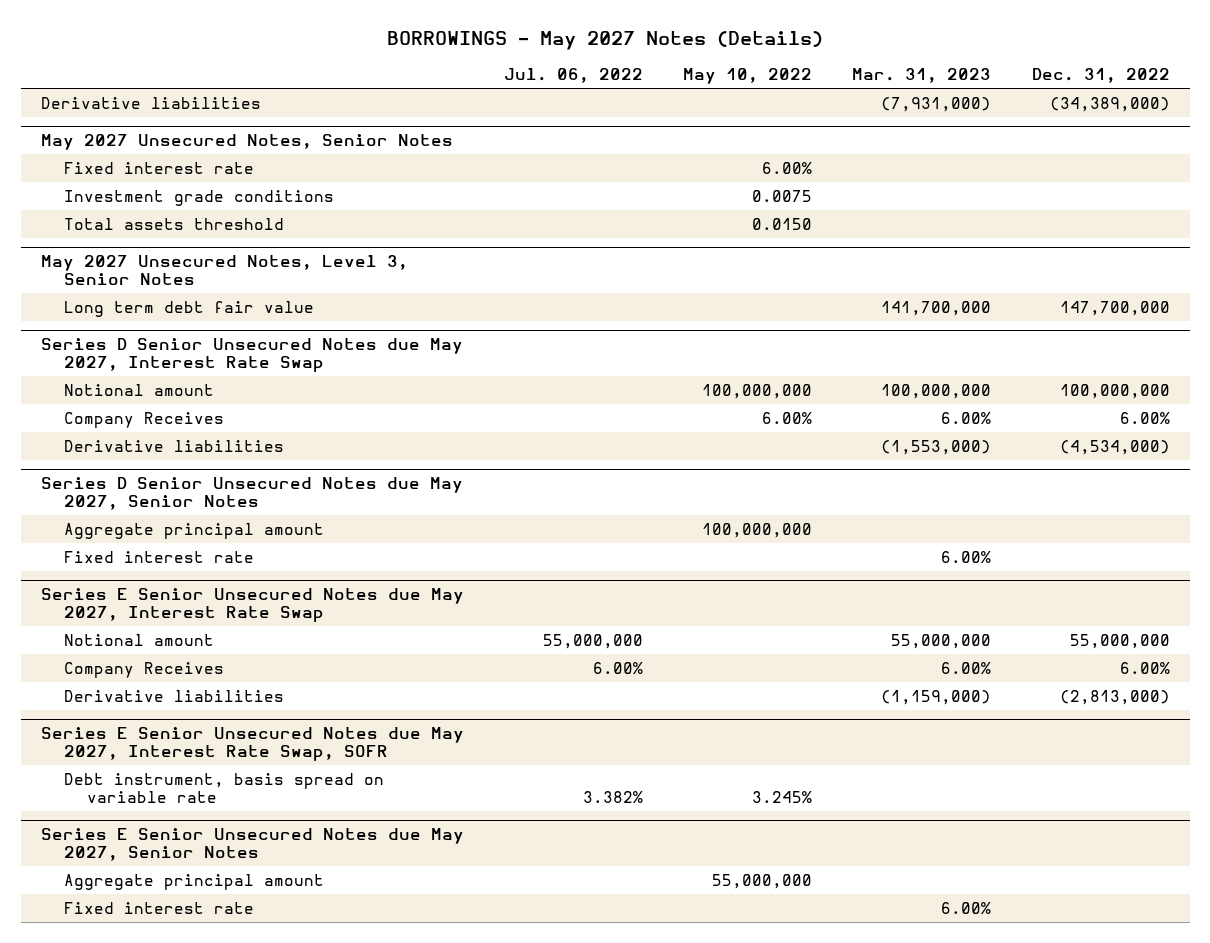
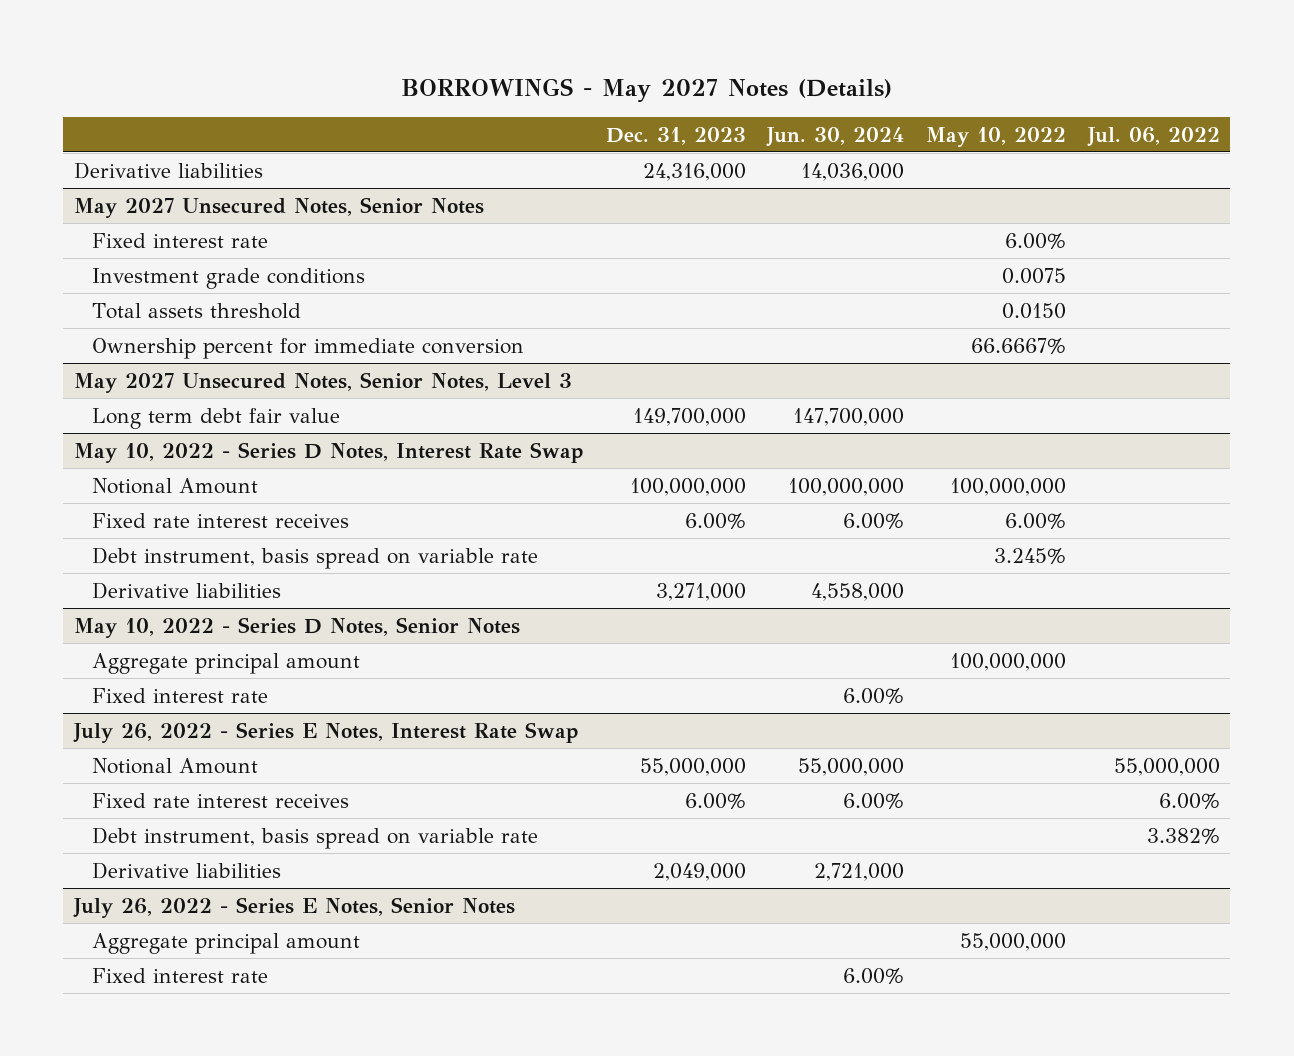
- | Jul. 06, 2022 | May 10, 2022 | Mar. 31, 2023 | Dec. 31, 2022
+ | Dec. 31, 2023 | Jun. 30, 2024 | May 10, 2022 | Jul. 06, 2022
- May 2027 Unsecured Notes, Level 3, Senior Notes
@ May 2027 Unsecured Notes, Senior Notes
+ Ownership percent for immediate conversion | | | 66.6667% |
+ May 2027 Unsecured Notes, Senior Notes, Level 3
- Series D Senior Unsecured Notes due May 2027, Interest Rate Swap
- Notional amount | | 100,000,000 | 100,000,000 | 100,000,000
- Company Receives | | 6.00% | 6.00% | 6.00%
+ May 10, 2022 - Series D Notes, Interest Rate Swap
+ Notional Amount | 100,000,000 | 100,000,000 | 100,000,000 |
+ Fixed rate interest receives | 6.00% | 6.00% | 6.00% |
+ Debt instrument, basis spread on variable rate | | | 3.245% |
- Series D Senior Unsecured Notes due May 2027, Senior Notes
+ May 10, 2022 - Series D Notes, Senior Notes
- Series E Senior Unsecured Notes due May 2027, Interest Rate Swap
- Notional amount | 55,000,000 | | 55,000,000 | 55,000,000
- Company Receives | 6.00% | | 6.00% | 6.00%
- Derivative liabilities | | | (1,159,000) | (2,813,000)
- Series E Senior Unsecured Notes due May 2027, Interest Rate Swap, SOFR
- Debt instrument, basis spread on variable rate | 3.382% | 3.245% | |
- Series E Senior Unsecured Notes due May 2027, Senior Notes
+ July 26, 2022 - Series E Notes, Interest Rate Swap
+ Notional Amount | 55,000,000 | 55,000,000 | | 55,000,000
+ Fixed rate interest receives | 6.00% | 6.00% | | 6.00%
+ Debt instrument, basis spread on variable rate | | | | 3.382%
+ Derivative liabilities | 2,049,000 | 2,721,000 | |
+ July 26, 2022 - Series E Notes, Senior Notes

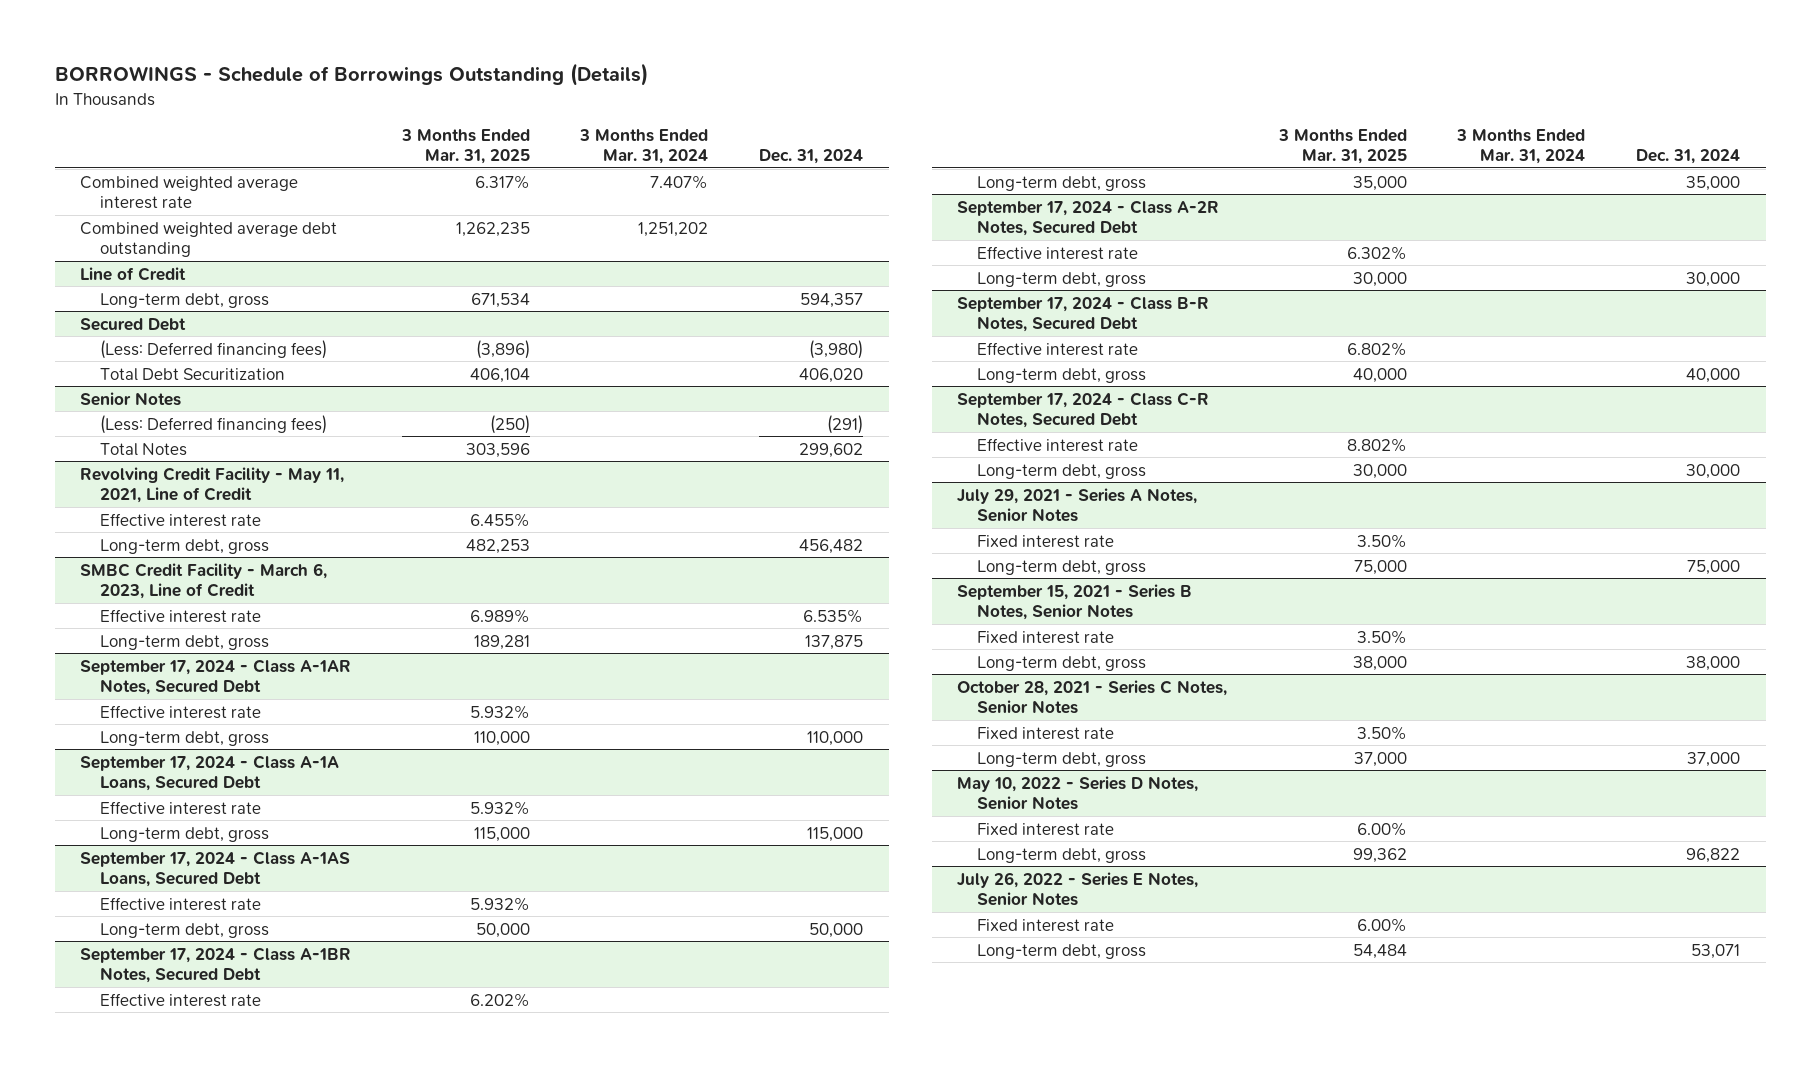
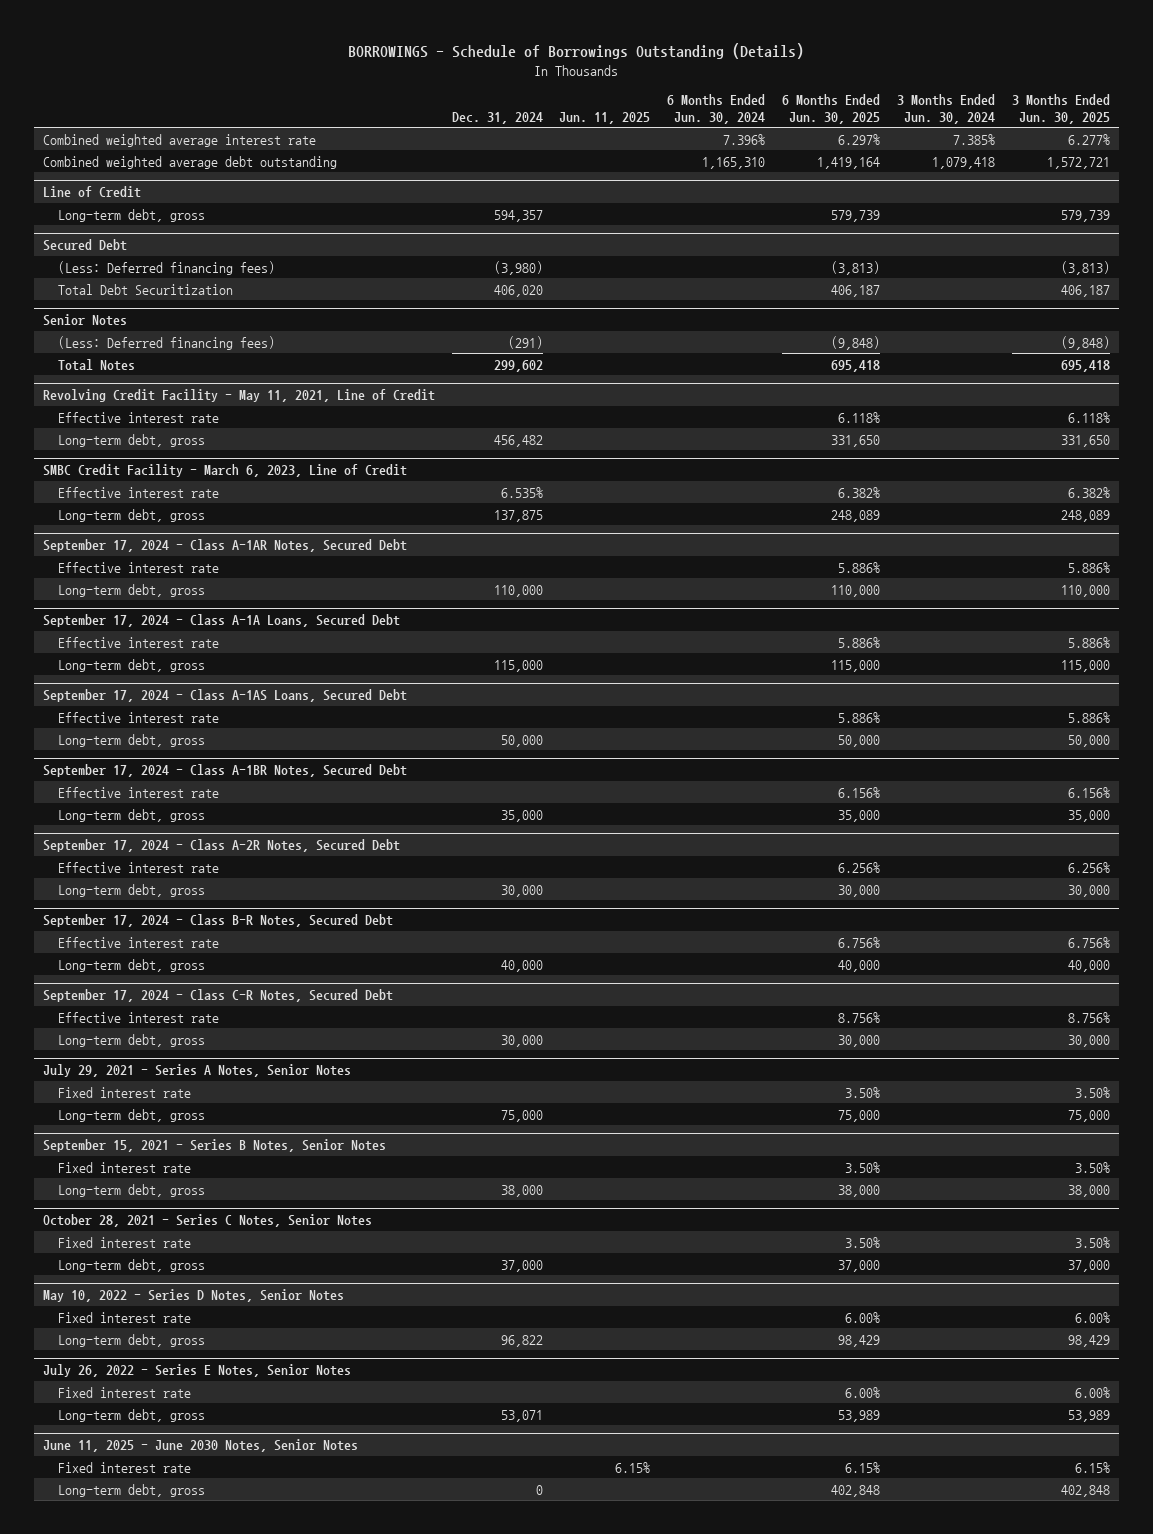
- | 3 Months Ended Mar. 31, 2025 | 3 Months Ended Mar. 31, 2024 | Dec. 31, 2024
+ | Dec. 31, 2024 | Jun. 11, 2025 | 6 Months Ended Jun. 30, 2024 | 6 Months Ended Jun. 30, 2025 | 3 Months Ended Jun. 30, 2024 | 3 Months Ended Jun. 30, 2025
+ June 11, 2025 - June 2030 Notes, Senior Notes
+ Fixed interest rate | | 6.15% | | 6.15% | | 6.15%
+ Long-term debt, gross | 0 | | | 402,848 | | 402,848

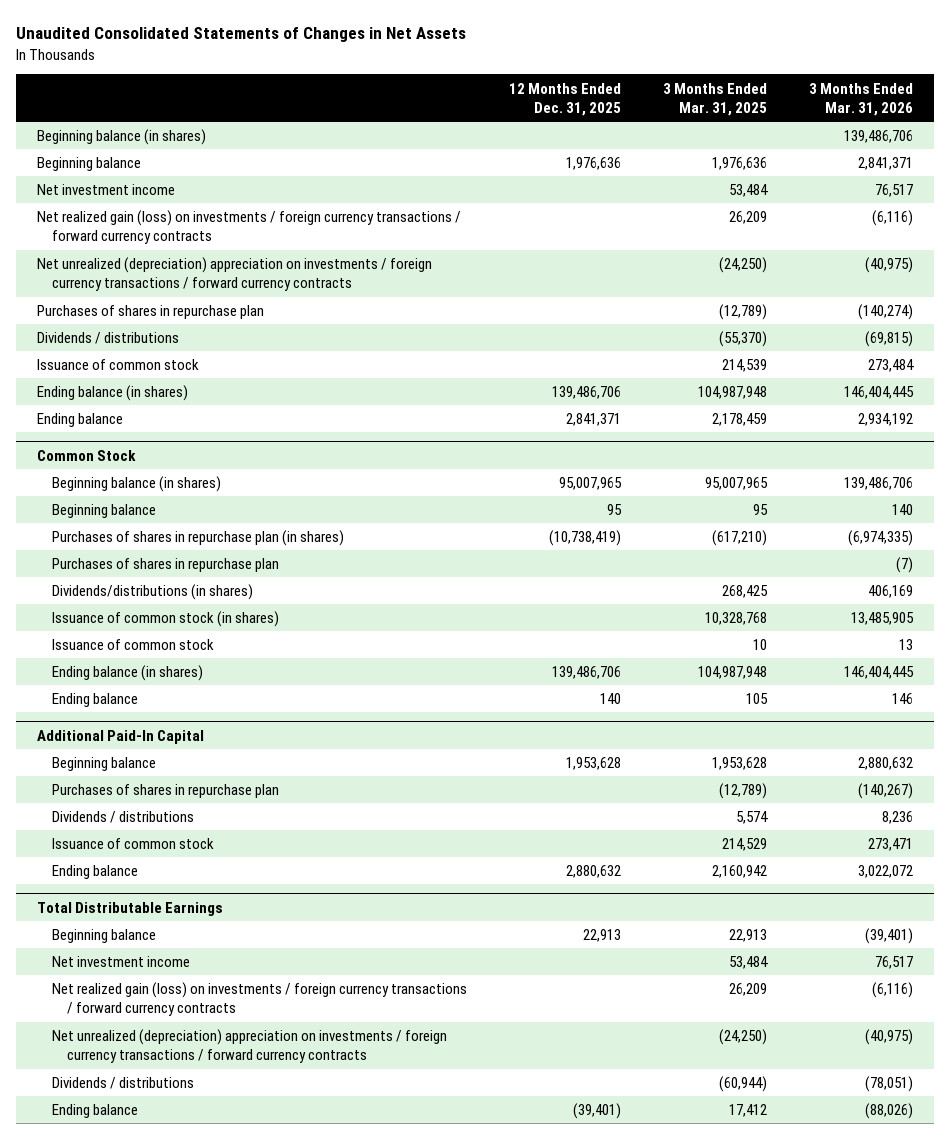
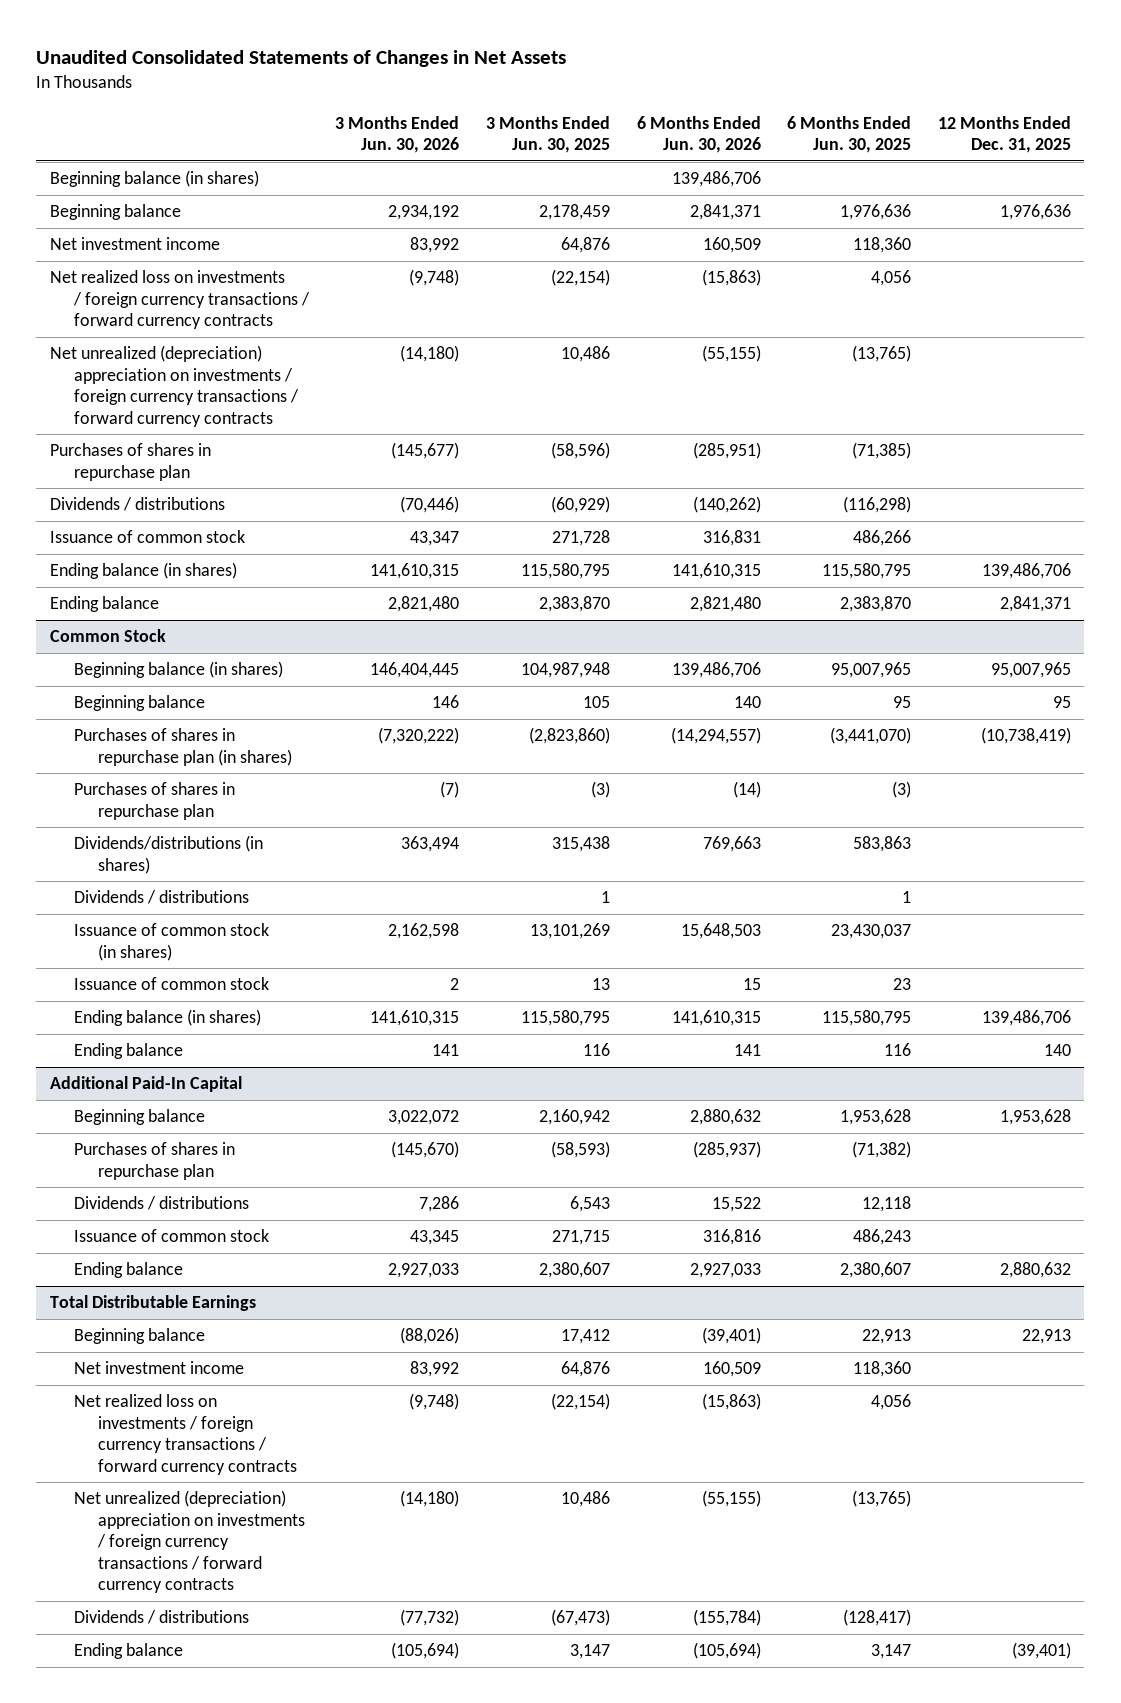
- | 12 Months Ended Dec. 31, 2025 | 3 Months Ended Mar. 31, 2025 | 3 Months Ended Mar. 31, 2026
+ | 3 Months Ended Jun. 30, 2026 | 3 Months Ended Jun. 30, 2025 | 6 Months Ended Jun. 30, 2026 | 6 Months Ended Jun. 30, 2025 | 12 Months Ended Dec. 31, 2025
- Net realized gain (loss) on investments / foreign currency transactions / forward currency contracts | | 26,209 | (6,116)
+ Net realized loss on investments / foreign currency transactions / forward currency contracts | (9,748) | (22,154) | (15,863) | 4,056 |
@ Common Stock
+ Dividends / distributions | | 1 | | 1 |
@ Total Distributable Earnings
- Net realized gain (loss) on investments / foreign currency transactions / forward currency contracts | | 26,209 | (6,116)
+ Net realized loss on investments / foreign currency transactions / forward currency contracts | (9,748) | (22,154) | (15,863) | 4,056 |

